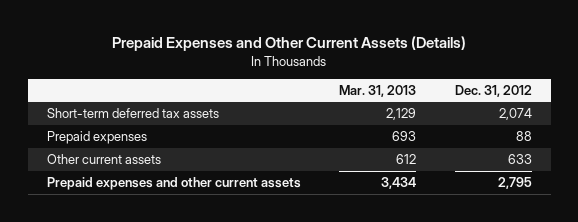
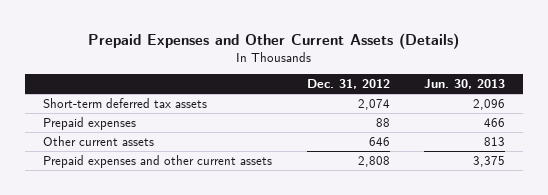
- | Mar. 31, 2013 | Dec. 31, 2012
+ | Dec. 31, 2012 | Jun. 30, 2013
- Other current assets | 612 | 633
- Prepaid expenses and other current assets | 3,434 | 2,795
+ Other current assets | 646 | 813
+ Prepaid expenses and other current assets | 2,808 | 3,375

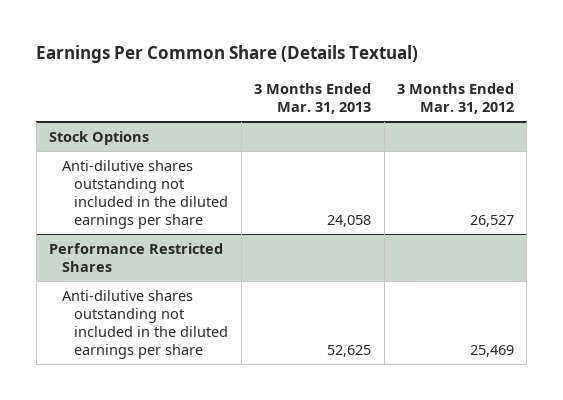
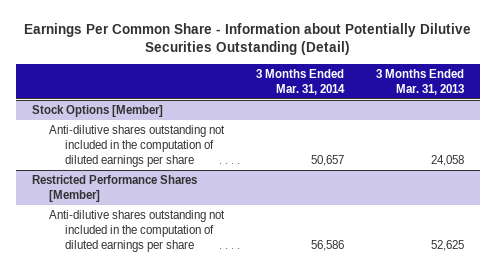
- Earnings Per Common Share (Details Textual)
+ Earnings Per Common Share - Information about Potentially Dilutive Securities Outstanding (Detail)
- | 3 Months Ended Mar. 31, 2013 | 3 Months Ended Mar. 31, 2012
+ | 3 Months Ended Mar. 31, 2014 | 3 Months Ended Mar. 31, 2013
- Stock Options
- Anti-dilutive shares outstanding not included in the diluted earnings per share | 24,058 | 26,527
- Performance Restricted Shares
- Anti-dilutive shares outstanding not included in the diluted earnings per share | 52,625 | 25,469
+ Stock Options [Member]
+ Anti-dilutive shares outstanding not included in the computation of diluted earnings per share | 50,657 | 24,058
+ Restricted Performance Shares [Member]
+ Anti-dilutive shares outstanding not included in the computation of diluted earnings per share | 56,586 | 52,625

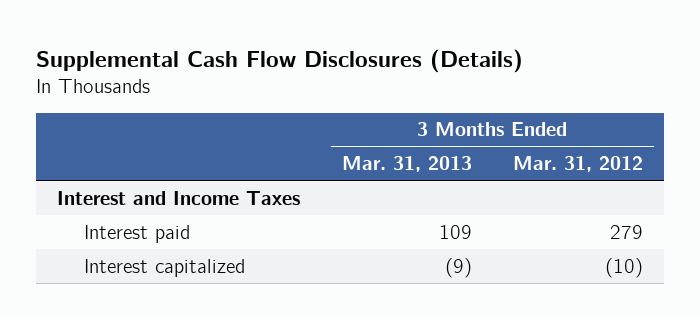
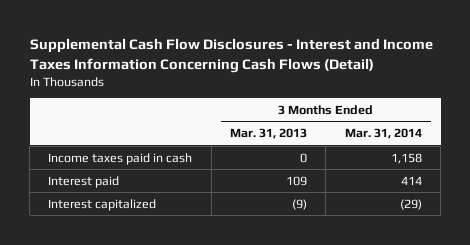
- Supplemental Cash Flow Disclosures (Details)
+ Supplemental Cash Flow Disclosures - Interest and Income Taxes Information Concerning Cash Flows (Detail)
- | 3 Months Ended Mar. 31, 2013 | 3 Months Ended Mar. 31, 2012
+ | 3 Months Ended Mar. 31, 2013 | 3 Months Ended Mar. 31, 2014
- Interest and Income Taxes
+ Income taxes paid in cash | 0 | 1,158

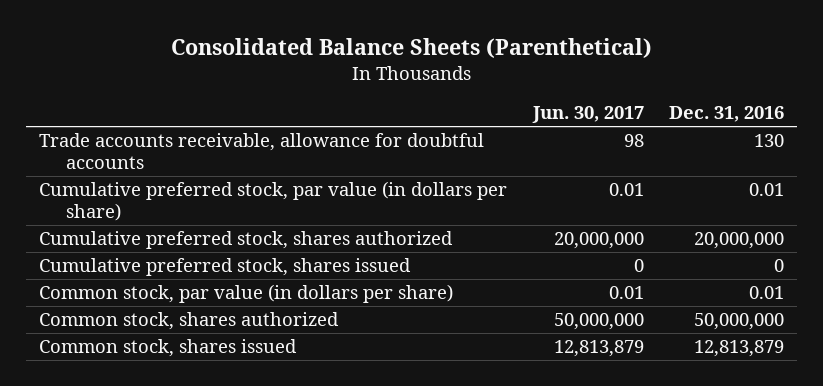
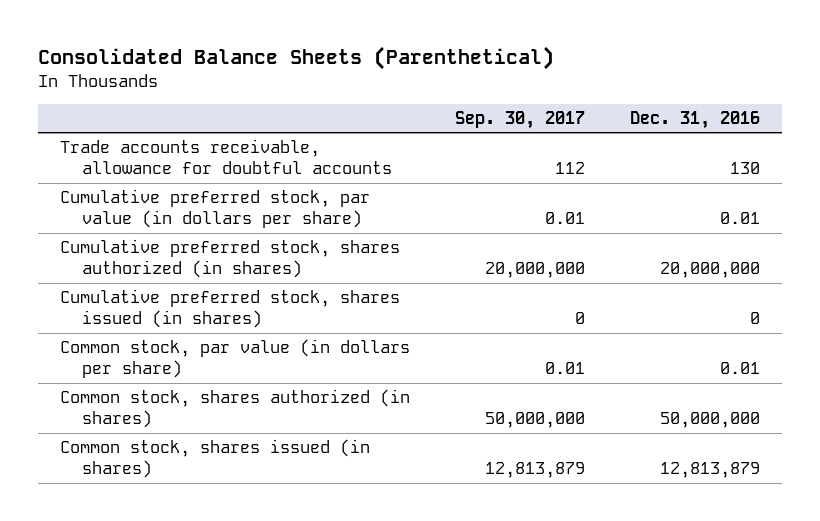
- | Jun. 30, 2017 | Dec. 31, 2016
+ | Sep. 30, 2017 | Dec. 31, 2016
- Cumulative preferred stock, shares authorized | 20,000,000 | 20,000,000
- Cumulative preferred stock, shares issued | 0 | 0
+ Cumulative preferred stock, shares authorized (in shares) | 20,000,000 | 20,000,000
+ Cumulative preferred stock, shares issued (in shares) | 0 | 0
- Common stock, shares authorized | 50,000,000 | 50,000,000
- Common stock, shares issued | 12,813,879 | 12,813,879
+ Common stock, shares authorized (in shares) | 50,000,000 | 50,000,000
+ Common stock, shares issued (in shares) | 12,813,879 | 12,813,879

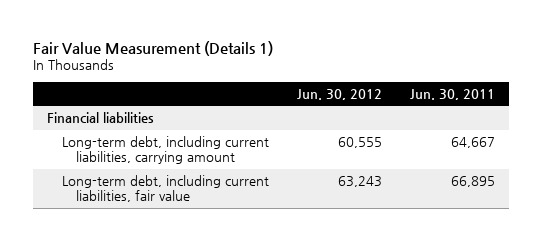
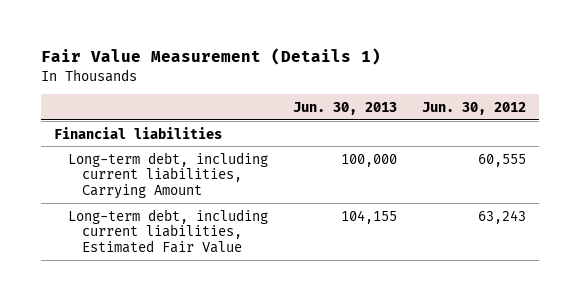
- | Jun. 30, 2012 | Jun. 30, 2011
+ | Jun. 30, 2013 | Jun. 30, 2012
- Long-term debt, including current liabilities, carrying amount | 60,555 | 64,667
- Long-term debt, including current liabilities, fair value | 63,243 | 66,895
+ Long-term debt, including current liabilities, Carrying Amount | 100,000 | 60,555
+ Long-term debt, including current liabilities, Estimated Fair Value | 104,155 | 63,243

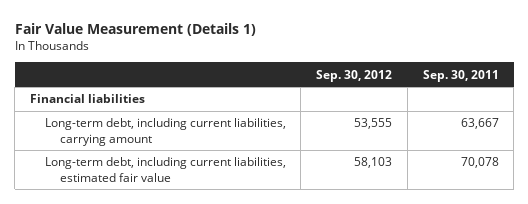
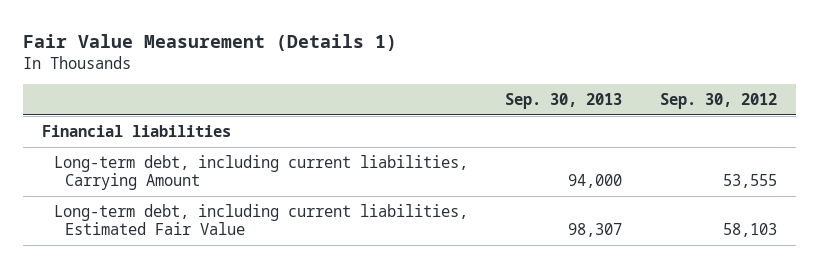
- | Sep. 30, 2012 | Sep. 30, 2011
+ | Sep. 30, 2013 | Sep. 30, 2012
- Long-term debt, including current liabilities, carrying amount | 53,555 | 63,667
- Long-term debt, including current liabilities, estimated fair value | 58,103 | 70,078
+ Long-term debt, including current liabilities, Carrying Amount | 94,000 | 53,555
+ Long-term debt, including current liabilities, Estimated Fair Value | 98,307 | 58,103

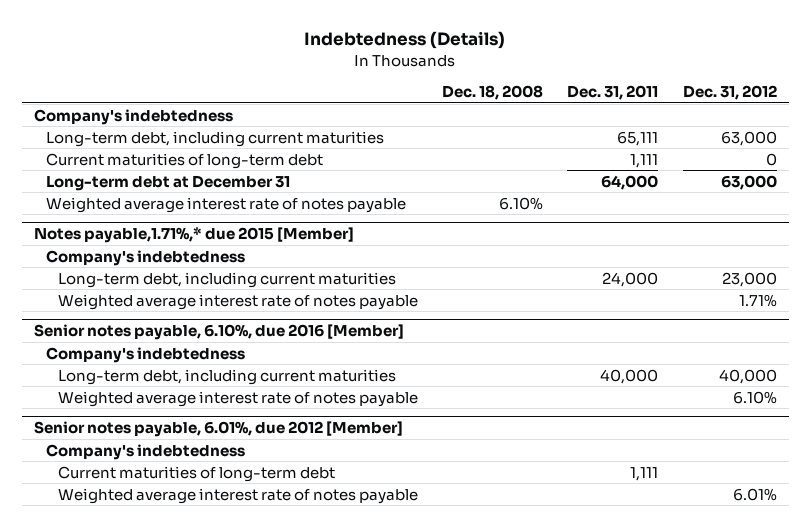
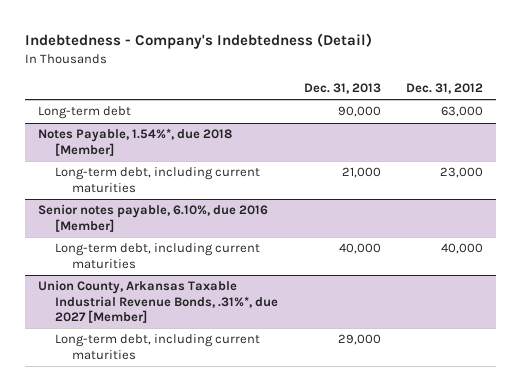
- Indebtedness (Details)
+ Indebtedness - Company's Indebtedness (Detail)
- | Dec. 18, 2008 | Dec. 31, 2011 | Dec. 31, 2012
+ | Dec. 31, 2013 | Dec. 31, 2012
- Company's indebtedness
- Long-term debt, including current maturities | | 65,111 | 63,000
- Current maturities of long-term debt | | 1,111 | 0
- Long-term debt at December 31 | | 64,000 | 63,000
- Weighted average interest rate of notes payable | 6.10% | |
- Notes payable,1.71%,* due 2015 [Member]
- Company's indebtedness
+ Long-term debt | 90,000 | 63,000
+ Notes Payable, 1.54%*, due 2018 [Member]
- Weighted average interest rate of notes payable | | | 1.71%
@ Senior notes payable, 6.10%, due 2016 [Member]
- Company's indebtedness
- Weighted average interest rate of notes payable | | | 6.10%
- Senior notes payable, 6.01%, due 2012 [Member]
- Company's indebtedness
- Current maturities of long-term debt | | 1,111 |
- Weighted average interest rate of notes payable | | | 6.01%
+ Union County, Arkansas Taxable Industrial Revenue Bonds, .31%*, due 2027 [Member]
+ Long-term debt, including current maturities | 29,000 |

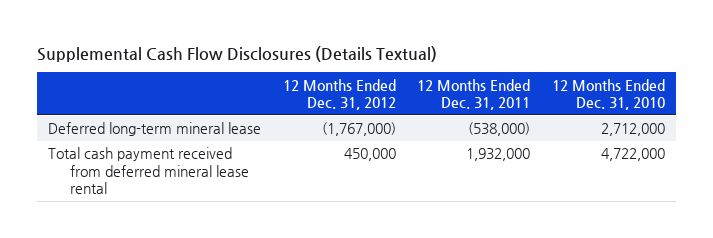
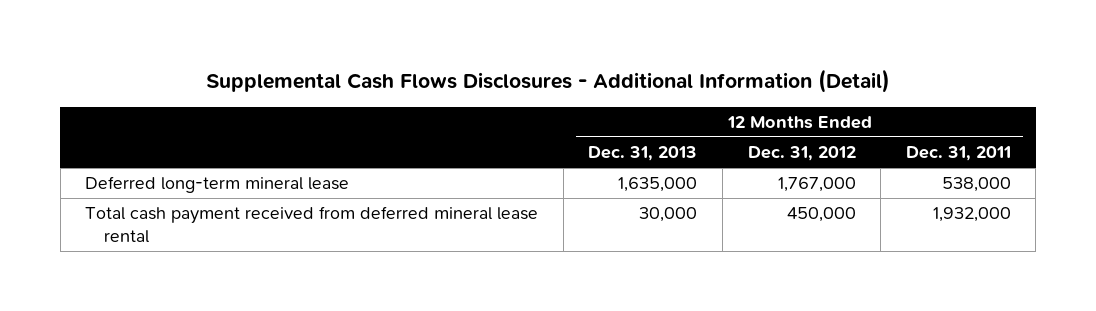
- Supplemental Cash Flow Disclosures (Details Textual)
+ Supplemental Cash Flows Disclosures - Additional Information (Detail)
- | 12 Months Ended Dec. 31, 2012 | 12 Months Ended Dec. 31, 2011 | 12 Months Ended Dec. 31, 2010
+ | 12 Months Ended Dec. 31, 2013 | 12 Months Ended Dec. 31, 2012 | 12 Months Ended Dec. 31, 2011
- Deferred long-term mineral lease | (1,767,000) | (538,000) | 2,712,000
+ Deferred long-term mineral lease | 1,635,000 | 1,767,000 | 538,000

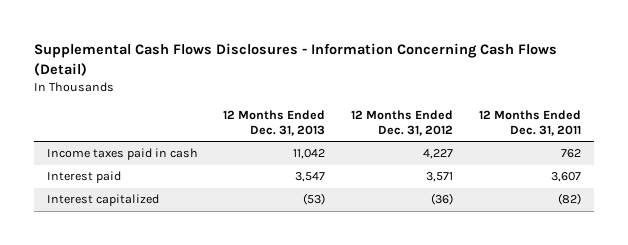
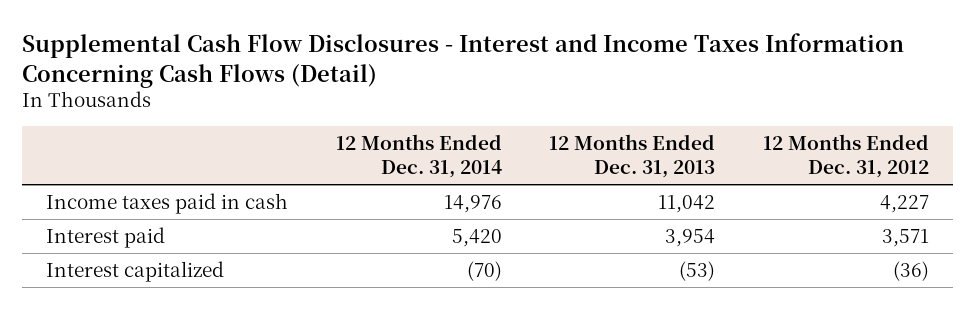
- Supplemental Cash Flows Disclosures - Information Concerning Cash Flows (Detail)
+ Supplemental Cash Flow Disclosures - Interest and Income Taxes Information Concerning Cash Flows (Detail)
- | 12 Months Ended Dec. 31, 2013 | 12 Months Ended Dec. 31, 2012 | 12 Months Ended Dec. 31, 2011
+ | 12 Months Ended Dec. 31, 2014 | 12 Months Ended Dec. 31, 2013 | 12 Months Ended Dec. 31, 2012
- Interest paid | 3,547 | 3,571 | 3,607
+ Interest paid | 5,420 | 3,954 | 3,571

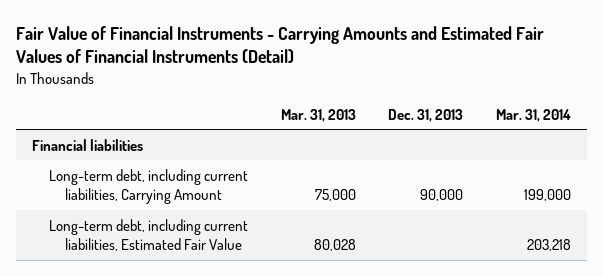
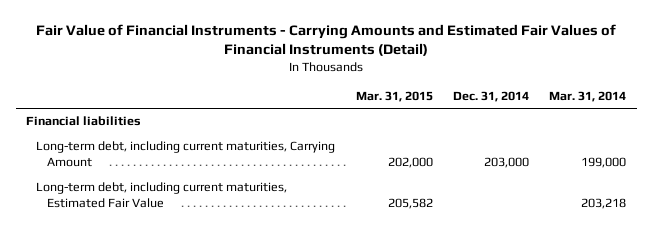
- | Mar. 31, 2013 | Dec. 31, 2013 | Mar. 31, 2014
+ | Mar. 31, 2015 | Dec. 31, 2014 | Mar. 31, 2014
- Long-term debt, including current liabilities, Carrying Amount | 75,000 | 90,000 | 199,000
- Long-term debt, including current liabilities, Estimated Fair Value | 80,028 | | 203,218
+ Long-term debt, including current maturities, Carrying Amount | 202,000 | 203,000 | 199,000
+ Long-term debt, including current maturities, Estimated Fair Value | 205,582 | | 203,218

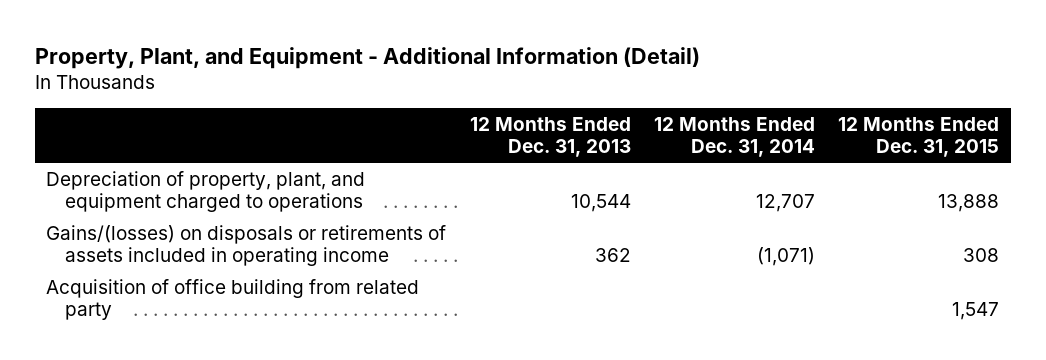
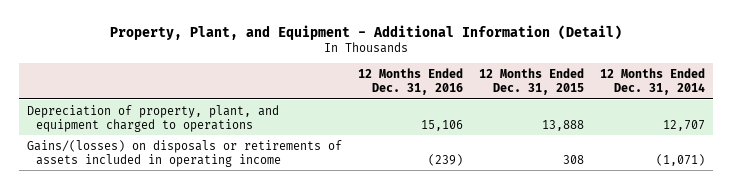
- | 12 Months Ended Dec. 31, 2013 | 12 Months Ended Dec. 31, 2014 | 12 Months Ended Dec. 31, 2015
+ | 12 Months Ended Dec. 31, 2016 | 12 Months Ended Dec. 31, 2015 | 12 Months Ended Dec. 31, 2014
- Acquisition of office building from related party | | | 1,547

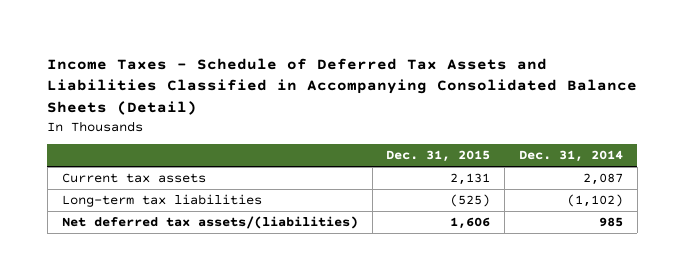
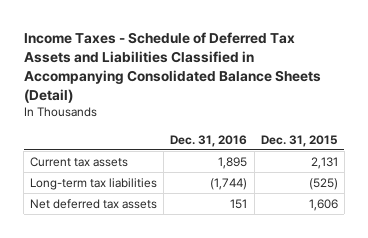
- | Dec. 31, 2015 | Dec. 31, 2014
+ | Dec. 31, 2016 | Dec. 31, 2015
- Net deferred tax assets/(liabilities) | 1,606 | 985
+ Net deferred tax assets | 151 | 1,606

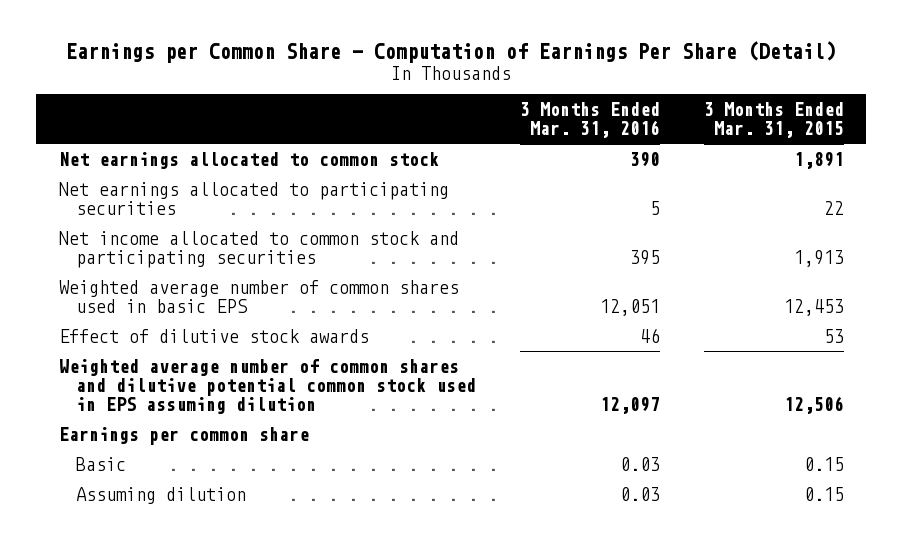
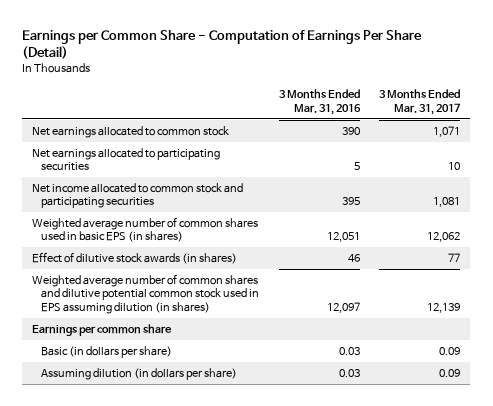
- | 3 Months Ended Mar. 31, 2016 | 3 Months Ended Mar. 31, 2015
+ | 3 Months Ended Mar. 31, 2016 | 3 Months Ended Mar. 31, 2017
- Weighted average number of common shares used in basic EPS | 12,051 | 12,453
- Effect of dilutive stock awards | 46 | 53
- Weighted average number of common shares and dilutive potential common stock used in EPS assuming dilution | 12,097 | 12,506
+ Weighted average number of common shares used in basic EPS (in shares) | 12,051 | 12,062
+ Effect of dilutive stock awards (in shares) | 46 | 77
+ Weighted average number of common shares and dilutive potential common stock used in EPS assuming dilution (in shares) | 12,097 | 12,139
- Basic | 0.03 | 0.15
- Assuming dilution | 0.03 | 0.15
+ Basic (in dollars per share) | 0.03 | 0.09
+ Assuming dilution (in dollars per share) | 0.03 | 0.09

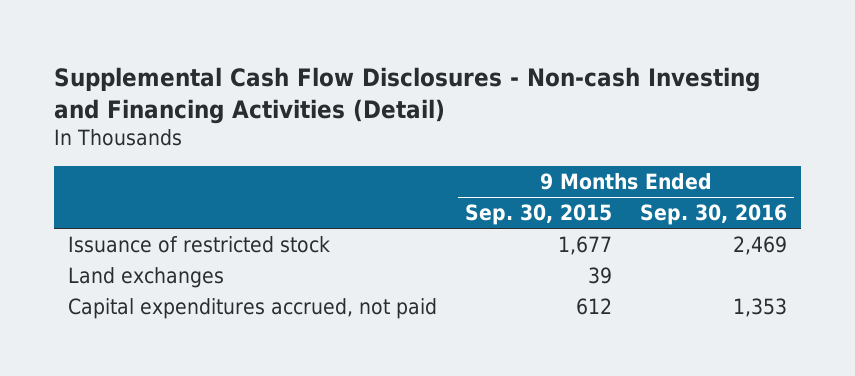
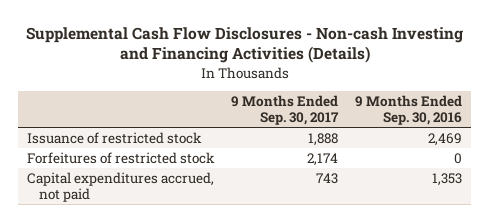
- Supplemental Cash Flow Disclosures - Non-cash Investing and Financing Activities (Detail)
+ Supplemental Cash Flow Disclosures - Non-cash Investing and Financing Activities (Details)
- | 9 Months Ended Sep. 30, 2015 | 9 Months Ended Sep. 30, 2016
+ | 9 Months Ended Sep. 30, 2017 | 9 Months Ended Sep. 30, 2016
- Land exchanges | 39 |
+ Forfeitures of restricted stock | 2,174 | 0

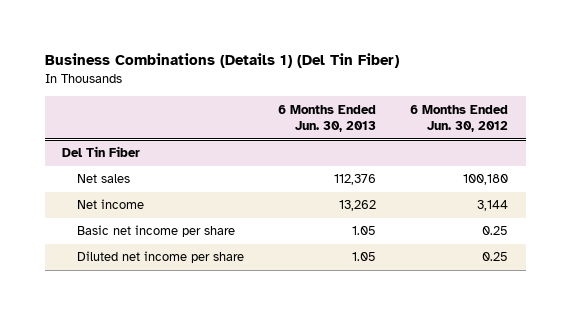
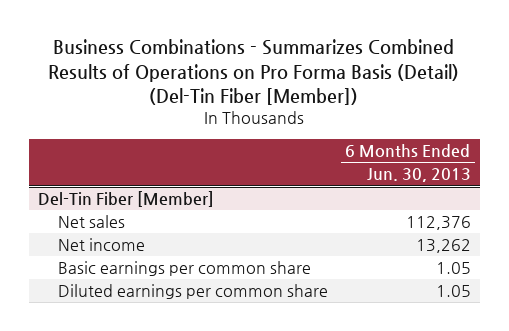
- Business Combinations (Details 1) (Del Tin Fiber)
+ Business Combinations - Summarizes Combined Results of Operations on Pro Forma Basis (Detail) (Del-Tin Fiber [Member])
- | 6 Months Ended Jun. 30, 2013 | 6 Months Ended Jun. 30, 2012
+ | 6 Months Ended Jun. 30, 2013
- Del Tin Fiber
+ Del-Tin Fiber [Member]
- Basic net income per share | 1.05 | 0.25
- Diluted net income per share | 1.05 | 0.25
+ Basic earnings per common share | 1.05
+ Diluted earnings per common share | 1.05

